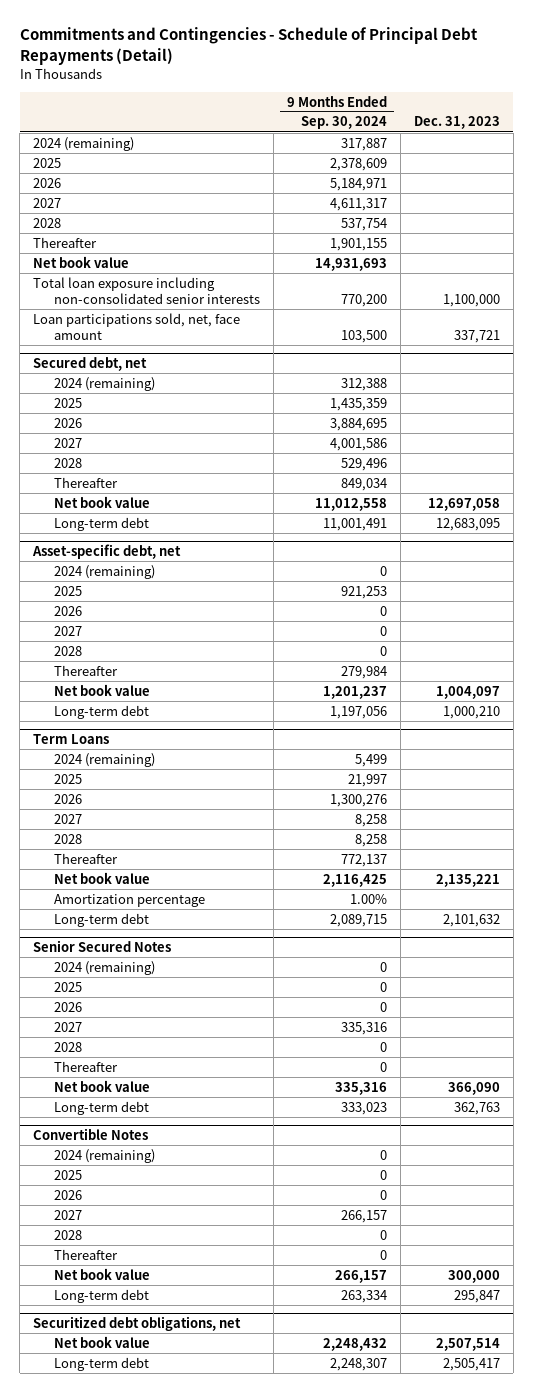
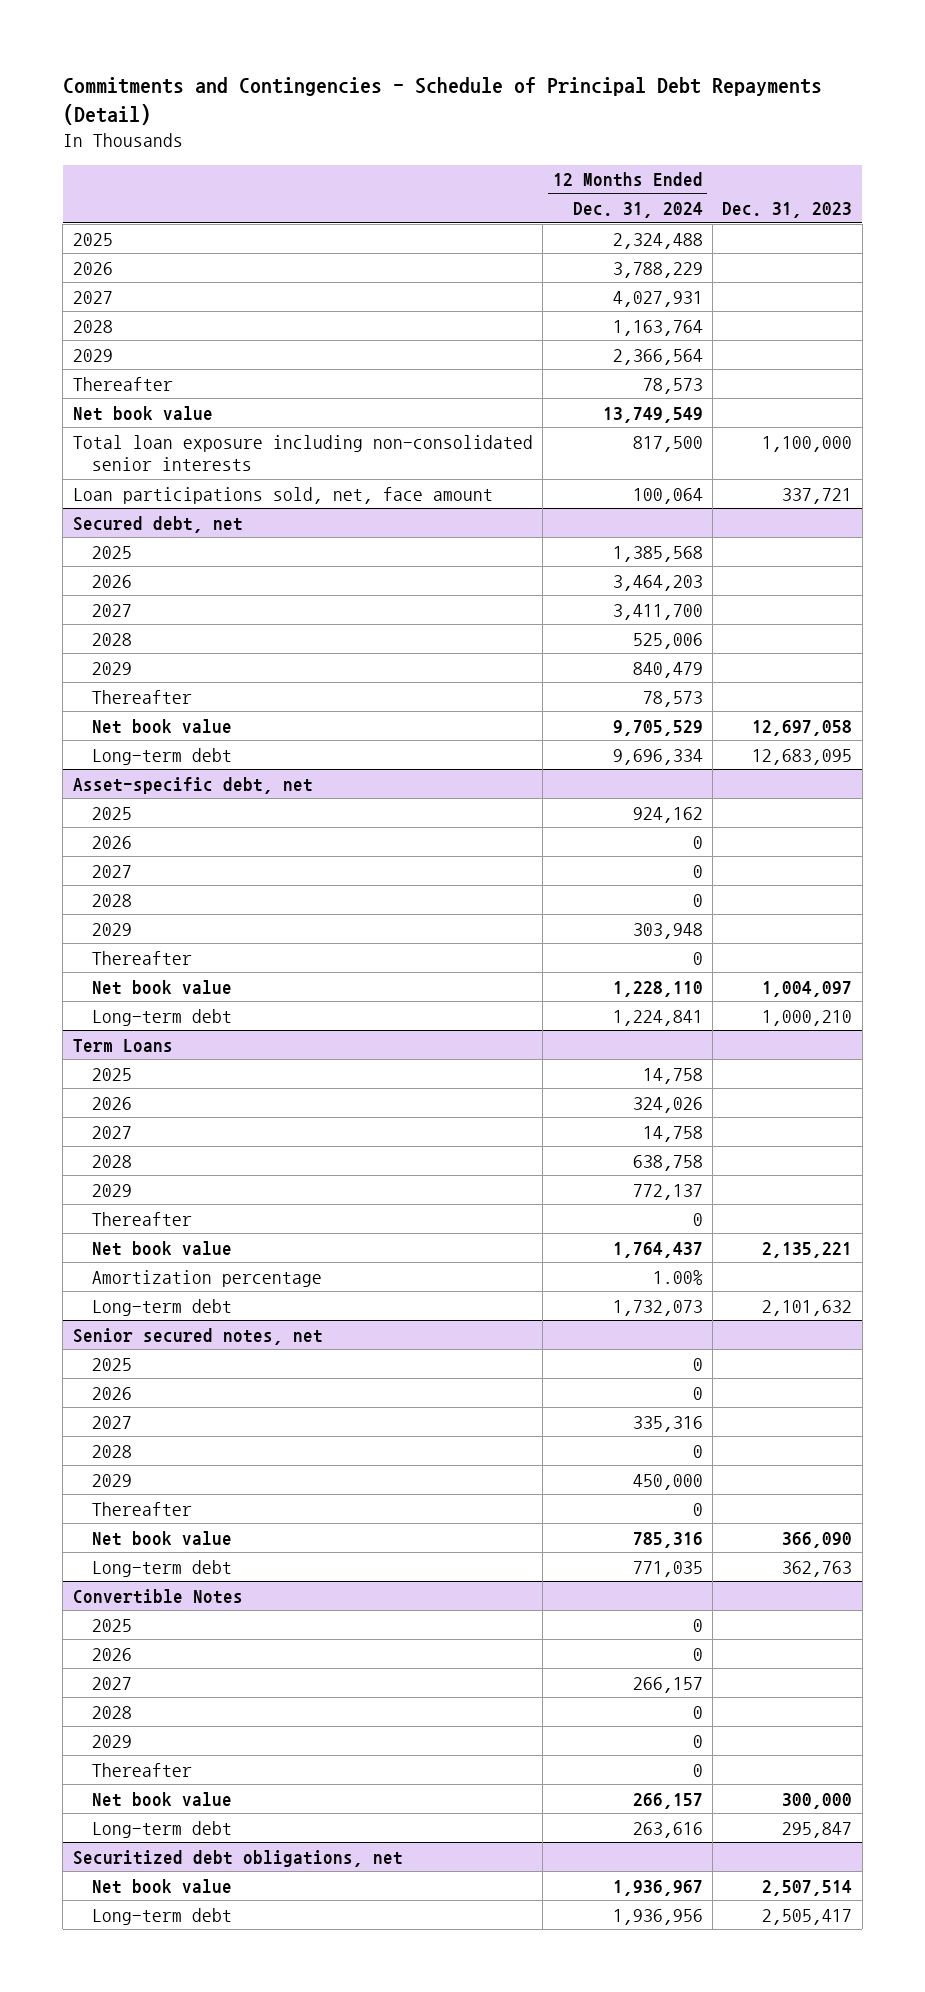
- | 9 Months Ended Sep. 30, 2024 | Dec. 31, 2023
+ | 12 Months Ended Dec. 31, 2024 | Dec. 31, 2023
- 2024 (remaining) | 317,887 |
+ 2029 | 2,366,564 |
@ Secured debt, net
- 2024 (remaining) | 312,388 |
+ 2029 | 840,479 |
@ Asset-specific debt, net
- 2024 (remaining) | 0 |
+ 2029 | 303,948 |
@ Term Loans
- 2024 (remaining) | 5,499 |
+ 2029 | 772,137 |
- Senior Secured Notes
- 2024 (remaining) | 0 |
+ Senior secured notes, net
+ 2029 | 450,000 |
@ Convertible Notes
- 2024 (remaining) | 0 |
+ 2029 | 0 |

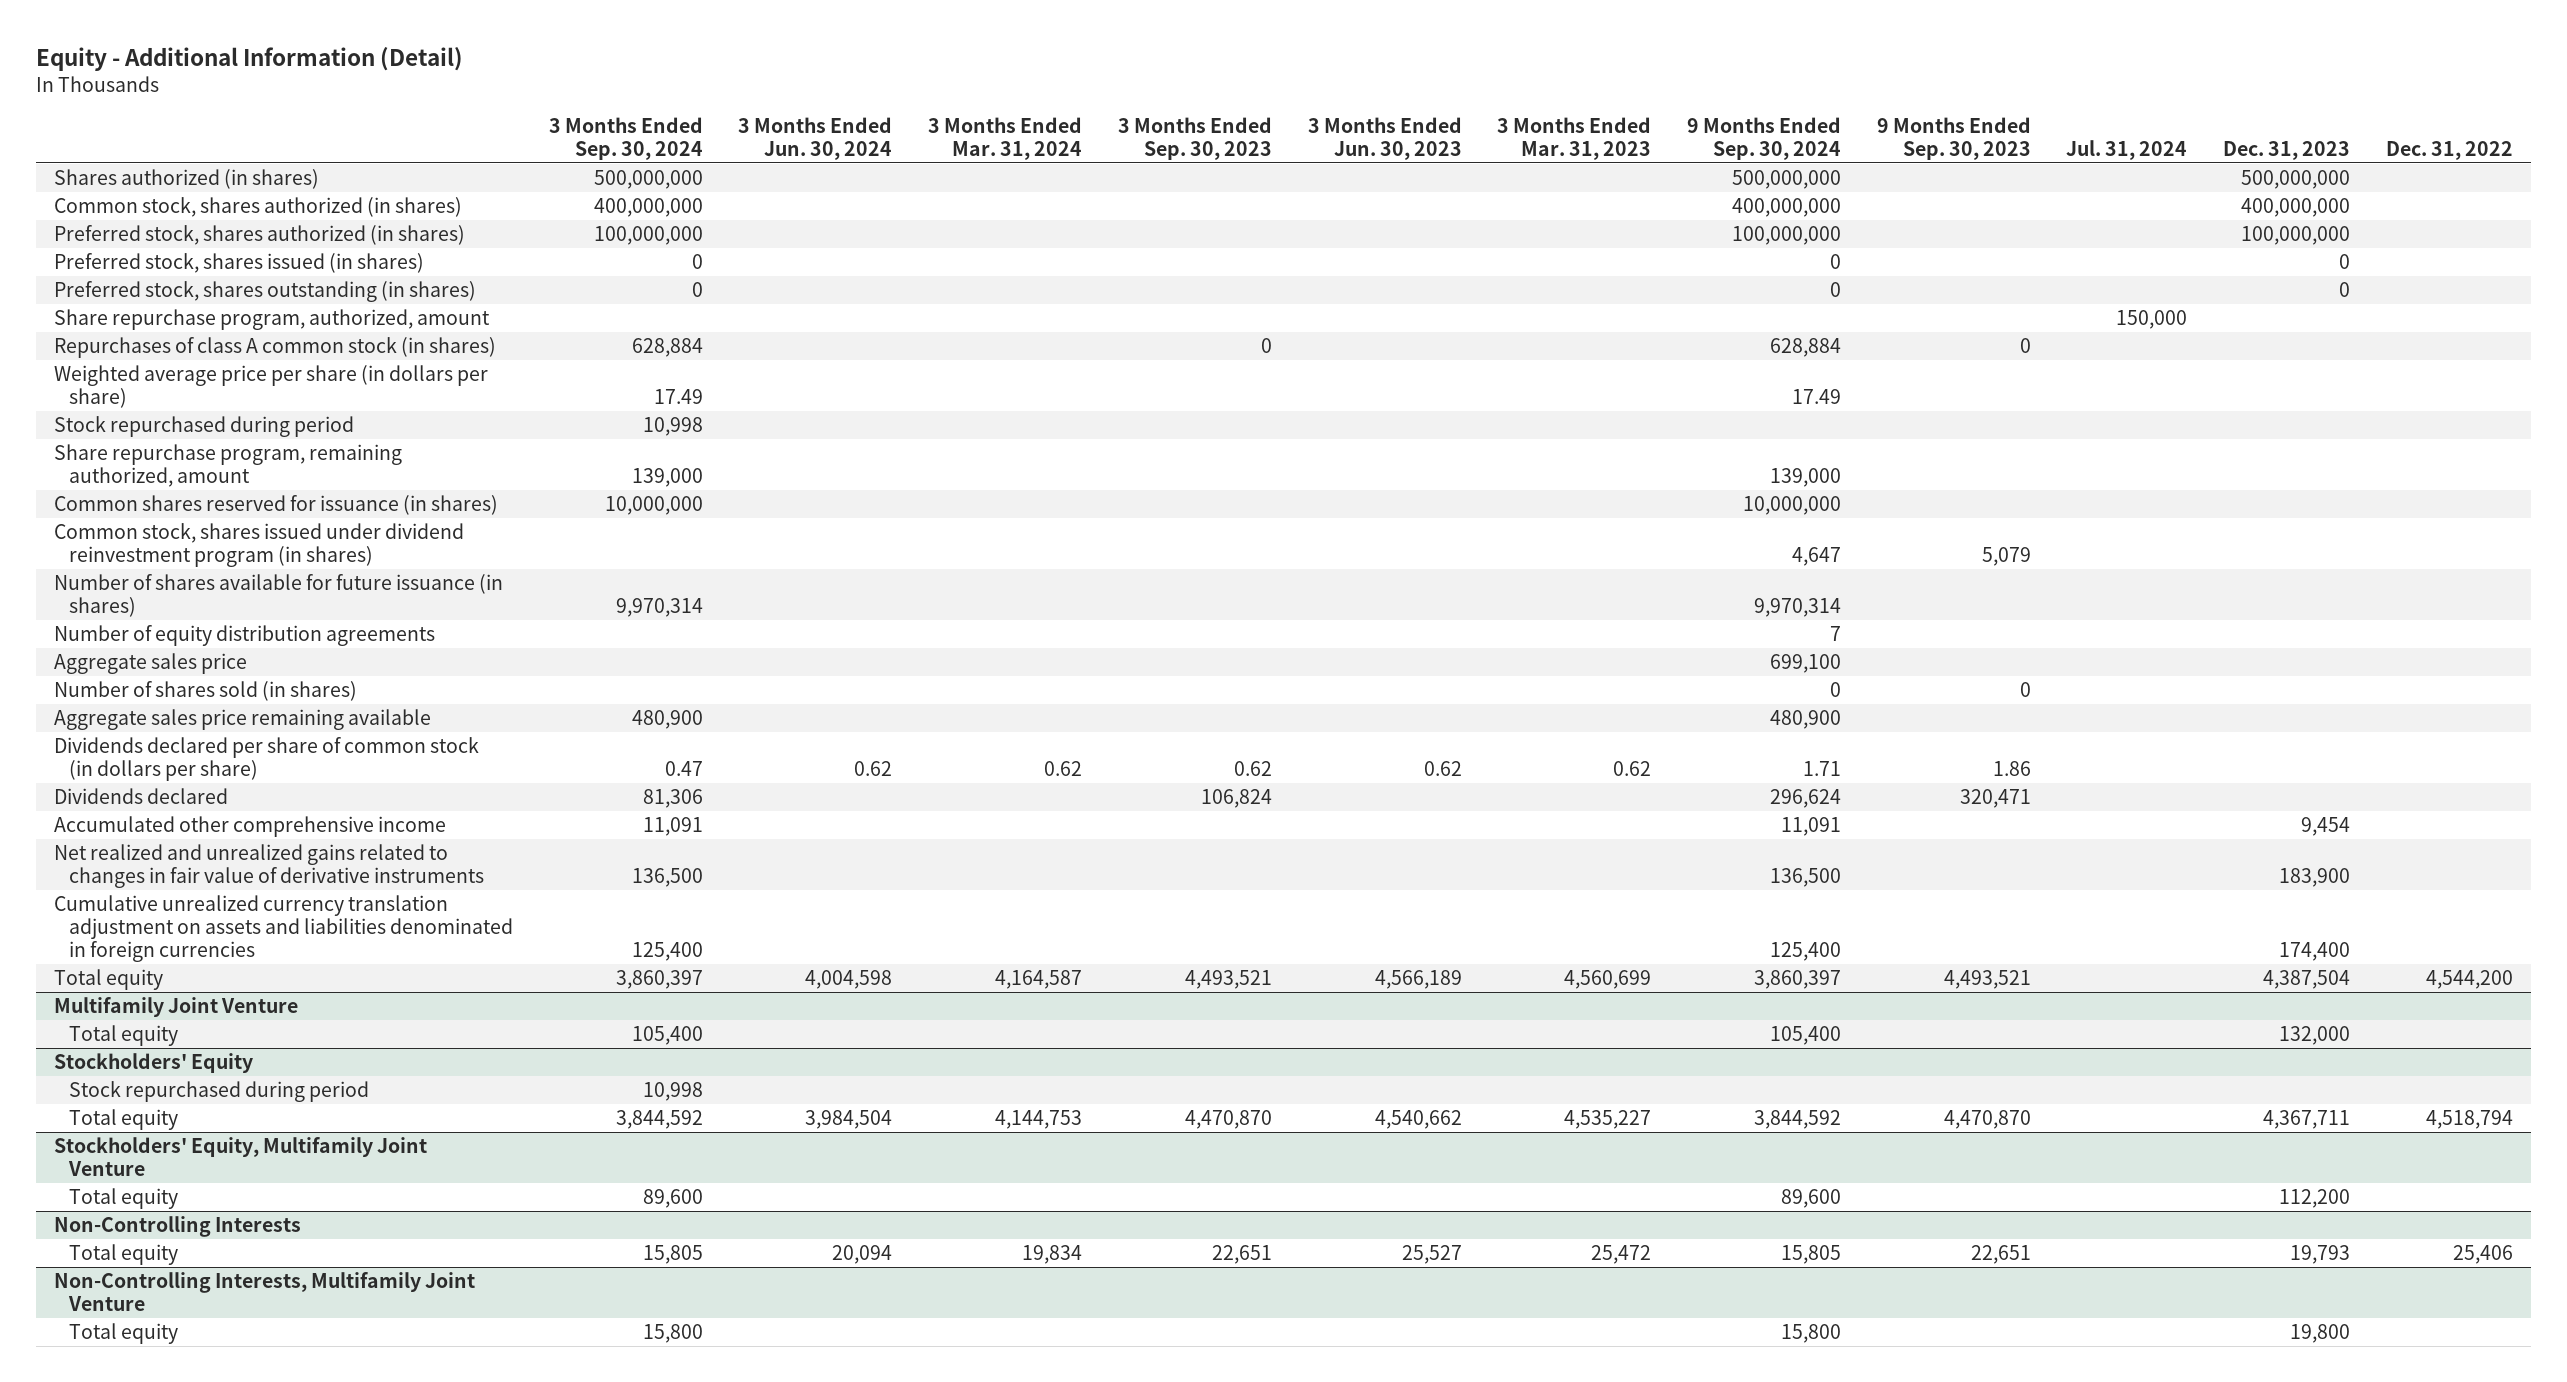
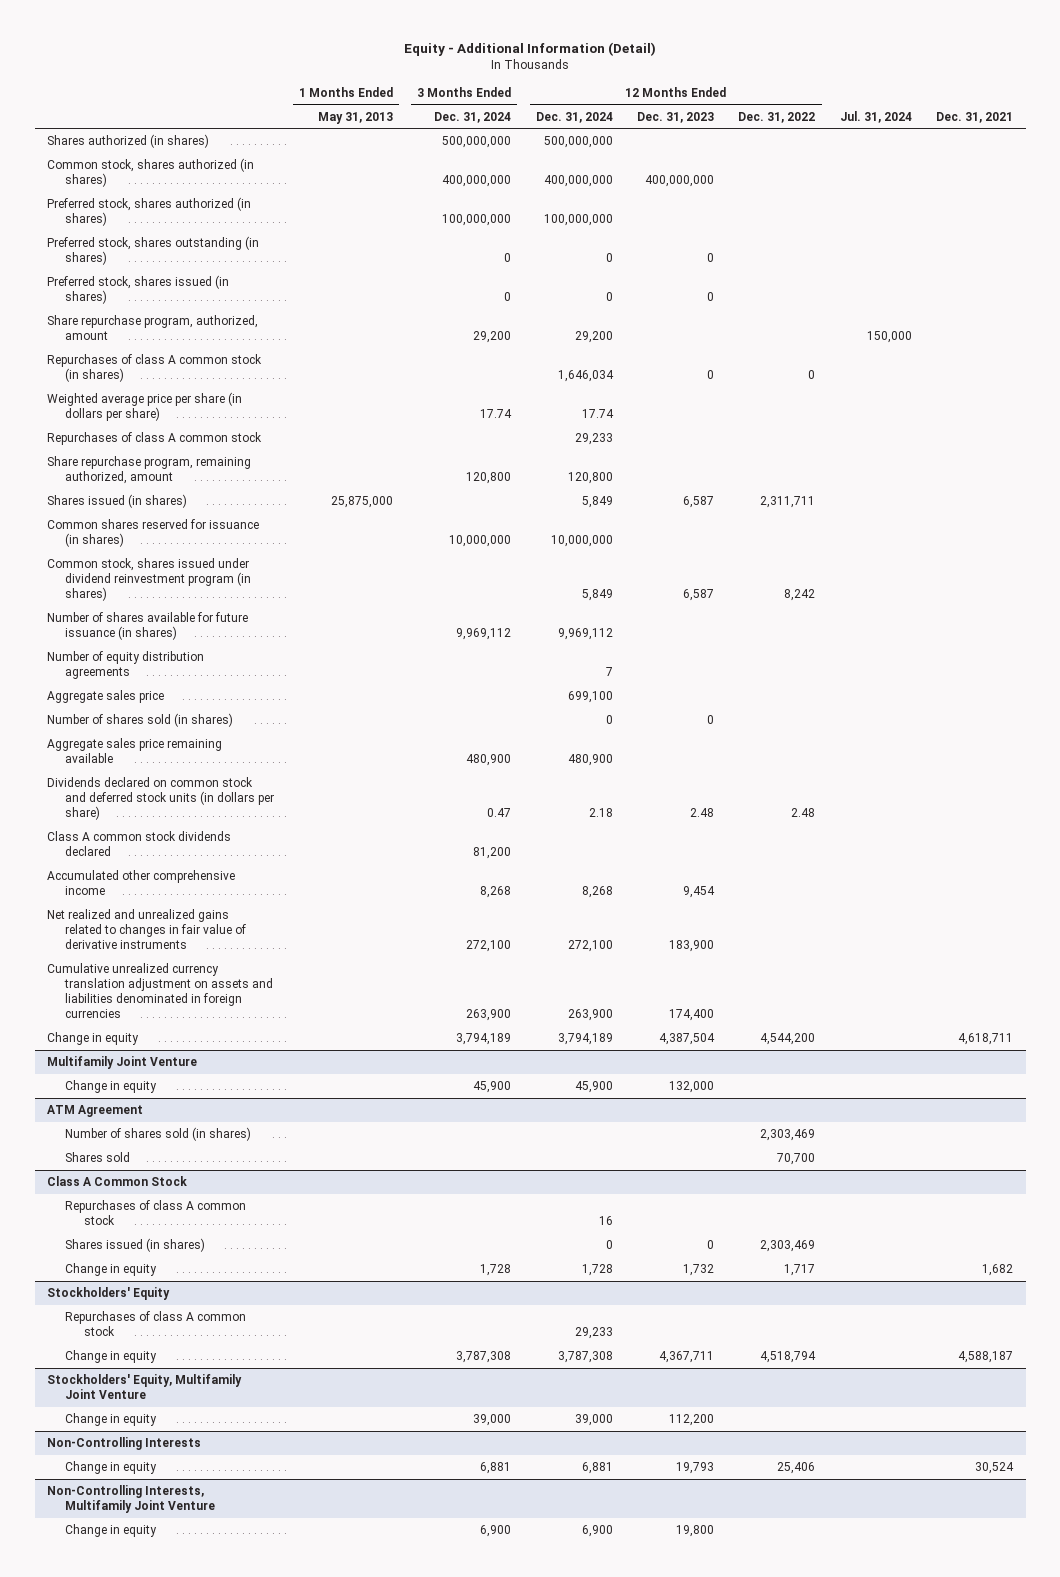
- | 3 Months Ended Sep. 30, 2024 | 3 Months Ended Jun. 30, 2024 | 3 Months Ended Mar. 31, 2024 | 3 Months Ended Sep. 30, 2023 | 3 Months Ended Jun. 30, 2023 | 3 Months Ended Mar. 31, 2023 | 9 Months Ended Sep. 30, 2024 | 9 Months Ended Sep. 30, 2023 | Jul. 31, 2024 | Dec. 31, 2023 | Dec. 31, 2022
+ | 1 Months Ended May 31, 2013 | 3 Months Ended Dec. 31, 2024 | 12 Months Ended Dec. 31, 2024 | 12 Months Ended Dec. 31, 2023 | 12 Months Ended Dec. 31, 2022 | Jul. 31, 2024 | Dec. 31, 2021
moved down: Preferred stock, shares issued (in shares) | | 0 | 0 | 0 | | |
- Stock repurchased during period | 10,998 | | | | | | | | | |
+ Repurchases of class A common stock | | | 29,233 | | | |
+ Shares issued (in shares) | 25,875,000 | | 5,849 | 6,587 | 2,311,711 | |
- Dividends declared per share of common stock (in dollars per share) | 0.47 | 0.62 | 0.62 | 0.62 | 0.62 | 0.62 | 1.71 | 1.86 | | |
- Dividends declared | 81,306 | | | 106,824 | | | 296,624 | 320,471 | | |
+ Dividends declared on common stock and deferred stock units (in dollars per share) | | 0.47 | 2.18 | 2.48 | 2.48 | |
+ Class A common stock dividends declared | | 81,200 | | | | |
- Total equity | 3,860,397 | 4,004,598 | 4,164,587 | 4,493,521 | 4,566,189 | 4,560,699 | 3,860,397 | 4,493,521 | | 4,387,504 | 4,544,200
+ Change in equity | | 3,794,189 | 3,794,189 | 4,387,504 | 4,544,200 | | 4,618,711
@ Multifamily Joint Venture
- Total equity | 105,400 | | | | | | 105,400 | | | 132,000 |
+ Change in equity | | 45,900 | 45,900 | 132,000 | | |
+ ATM Agreement
+ Number of shares sold (in shares) | | | | | 2,303,469 | |
+ Shares sold | | | | | 70,700 | |
+ Class A Common Stock
+ Repurchases of class A common stock | | | 16 | | | |
+ Shares issued (in shares) | | | 0 | 0 | 2,303,469 | |
+ Change in equity | | 1,728 | 1,728 | 1,732 | 1,717 | | 1,682
@ Stockholders' Equity
- Stock repurchased during period | 10,998 | | | | | | | | | |
- Total equity | 3,844,592 | 3,984,504 | 4,144,753 | 4,470,870 | 4,540,662 | 4,535,227 | 3,844,592 | 4,470,870 | | 4,367,711 | 4,518,794
+ Repurchases of class A common stock | | | 29,233 | | | |
+ Change in equity | | 3,787,308 | 3,787,308 | 4,367,711 | 4,518,794 | | 4,588,187
@ Stockholders' Equity, Multifamily Joint Venture
- Total equity | 89,600 | | | | | | 89,600 | | | 112,200 |
+ Change in equity | | 39,000 | 39,000 | 112,200 | | |
@ Non-Controlling Interests
- Total equity | 15,805 | 20,094 | 19,834 | 22,651 | 25,527 | 25,472 | 15,805 | 22,651 | | 19,793 | 25,406
+ Change in equity | | 6,881 | 6,881 | 19,793 | 25,406 | | 30,524
@ Non-Controlling Interests, Multifamily Joint Venture
- Total equity | 15,800 | | | | | | 15,800 | | | 19,800 |
+ Change in equity | | 6,900 | 6,900 | 19,800 | | |

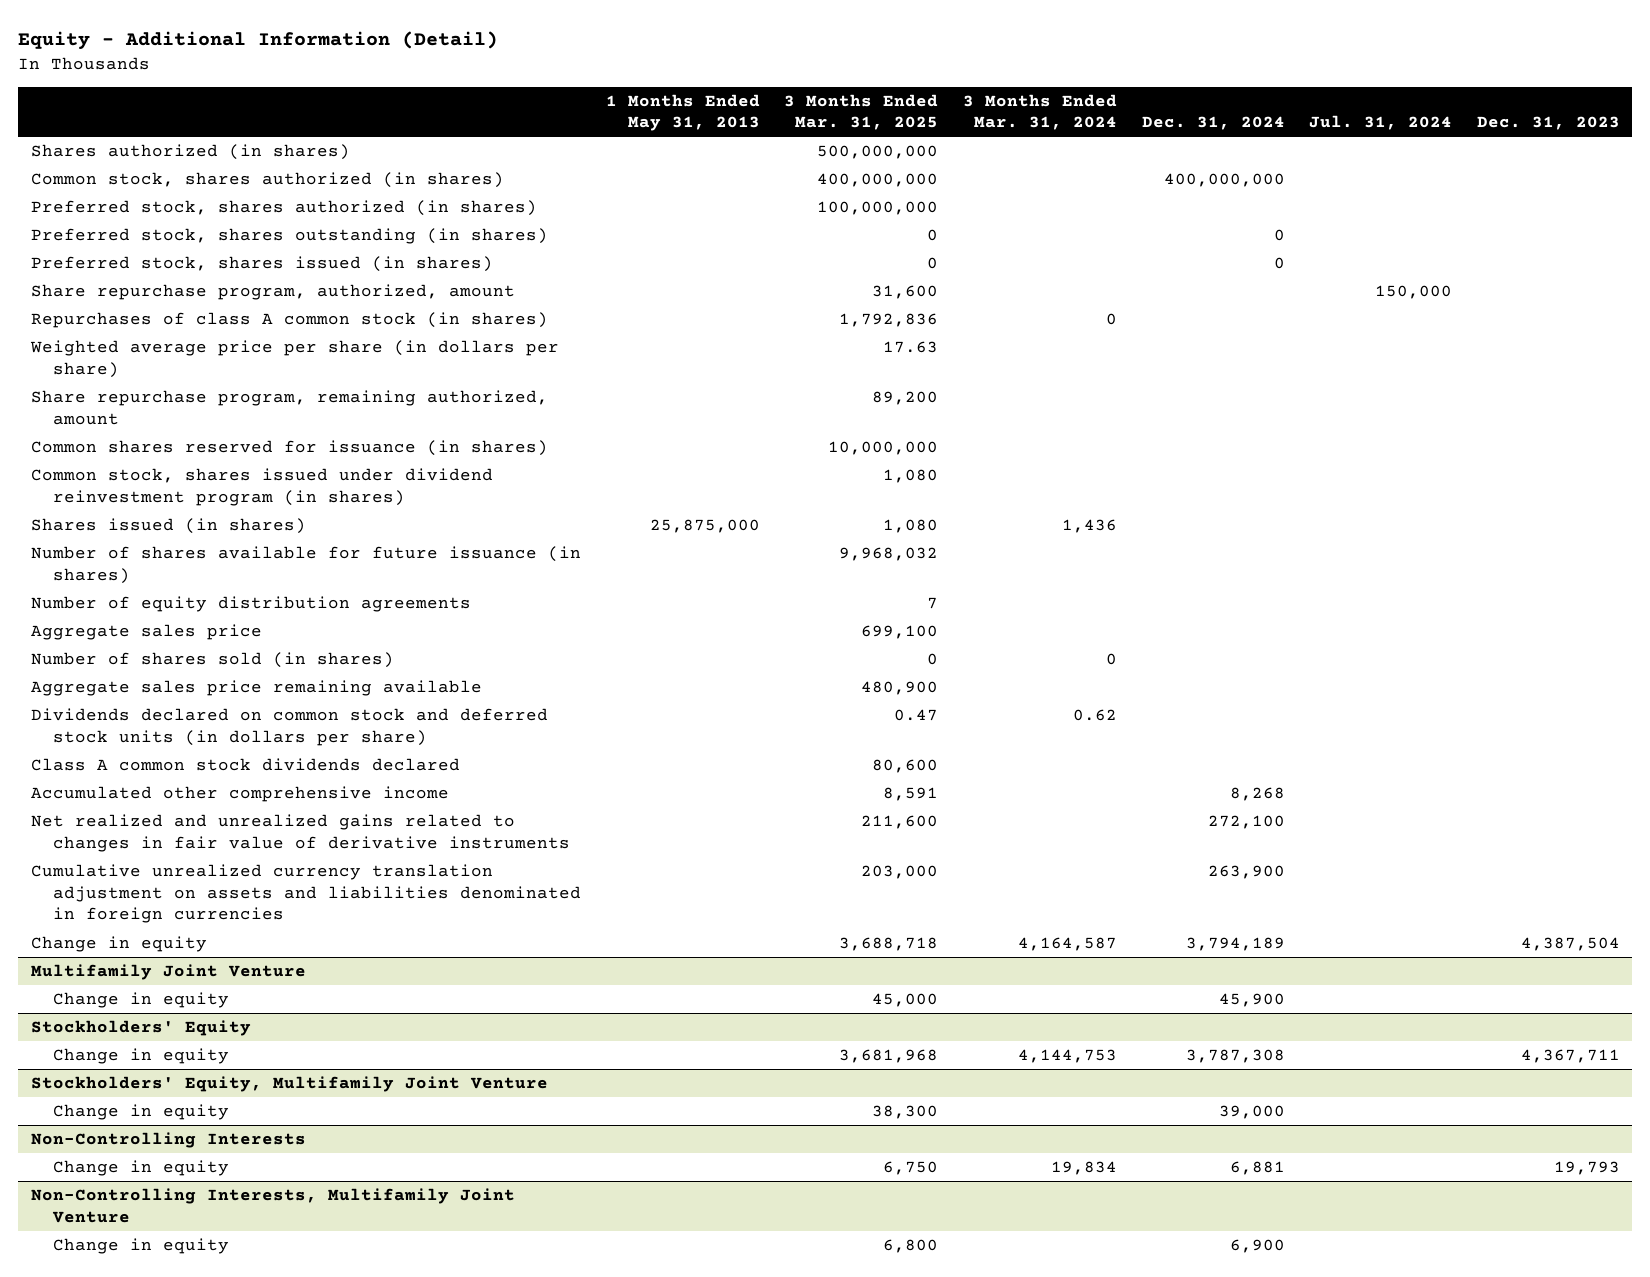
- | 1 Months Ended May 31, 2013 | 3 Months Ended Dec. 31, 2024 | 12 Months Ended Dec. 31, 2024 | 12 Months Ended Dec. 31, 2023 | 12 Months Ended Dec. 31, 2022 | Jul. 31, 2024 | Dec. 31, 2021
+ | 1 Months Ended May 31, 2013 | 3 Months Ended Mar. 31, 2025 | 3 Months Ended Mar. 31, 2024 | Dec. 31, 2024 | Jul. 31, 2024 | Dec. 31, 2023
- Repurchases of class A common stock | | | 29,233 | | | |
moved down: Shares issued (in shares) | 25,875,000 | 1,080 | 1,436 | | |
- ATM Agreement
- Number of shares sold (in shares) | | | | | 2,303,469 | |
- Shares sold | | | | | 70,700 | |
- Class A Common Stock
- Repurchases of class A common stock | | | 16 | | | |
- Shares issued (in shares) | | | 0 | 0 | 2,303,469 | |
- Change in equity | | 1,728 | 1,728 | 1,732 | 1,717 | | 1,682
@ Stockholders' Equity
- Repurchases of class A common stock | | | 29,233 | | | |

